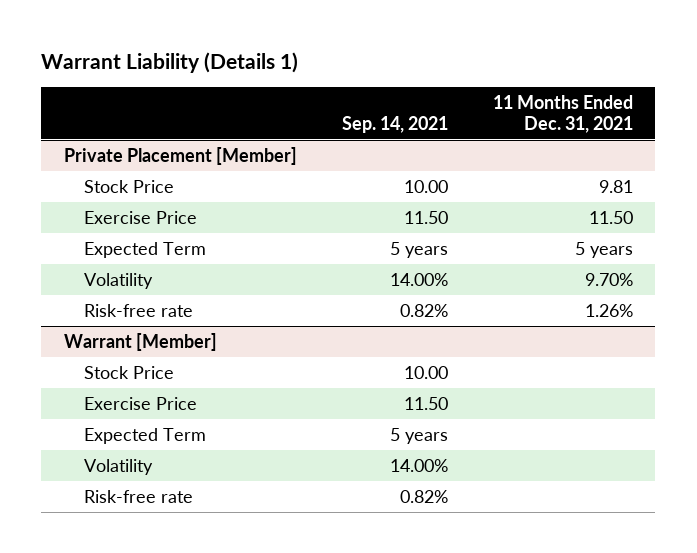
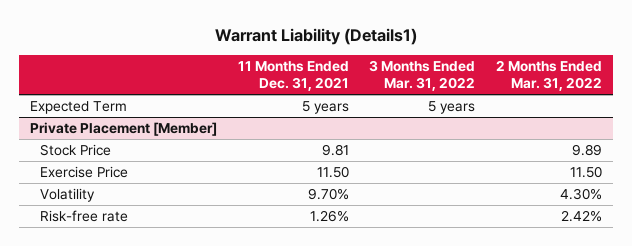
- Warrant Liability (Details 1)
+ Warrant Liability (Details1)
- | Sep. 14, 2021 | 11 Months Ended Dec. 31, 2021
+ | 11 Months Ended Dec. 31, 2021 | 3 Months Ended Mar. 31, 2022 | 2 Months Ended Mar. 31, 2022
+ Expected Term | 5 years | 5 years |
@ Private Placement [Member]
- Expected Term | 5 years | 5 years
- Warrant [Member]
- Stock Price | 10.00 |
- Exercise Price | 11.50 |
- Expected Term | 5 years |
- Volatility | 14.00% |
- Risk-free rate | 0.82% |

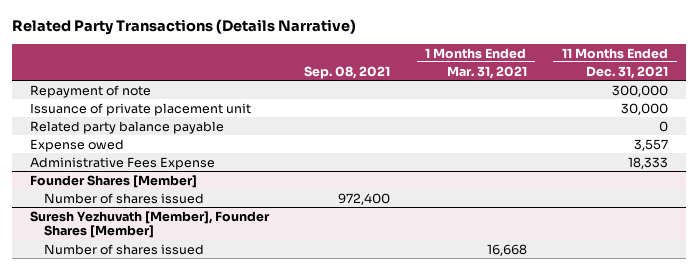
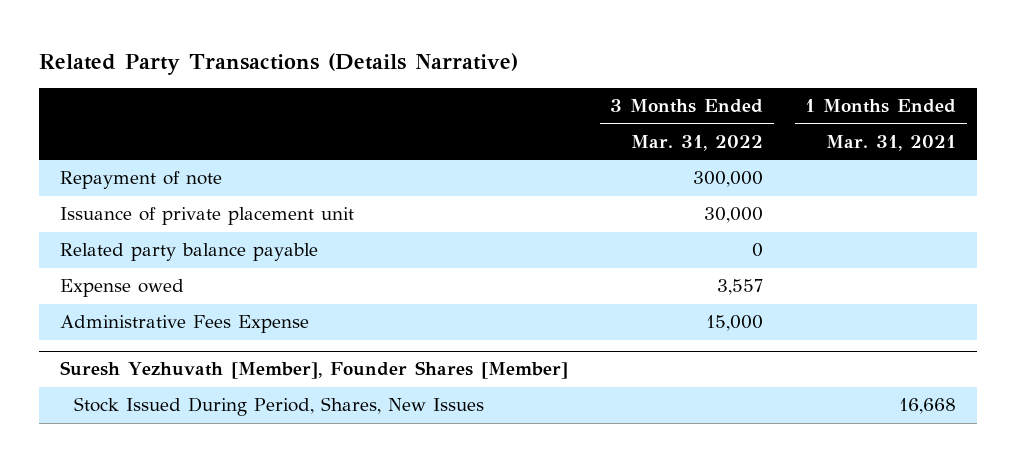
- | Sep. 08, 2021 | 1 Months Ended Mar. 31, 2021 | 11 Months Ended Dec. 31, 2021
+ | 3 Months Ended Mar. 31, 2022 | 1 Months Ended Mar. 31, 2021
- Founder Shares [Member]
- Number of shares issued | 972,400 | |
@ Suresh Yezhuvath [Member], Founder Shares [Member]
- Number of shares issued | | 16,668 |
+ Stock Issued During Period, Shares, New Issues | | 16,668

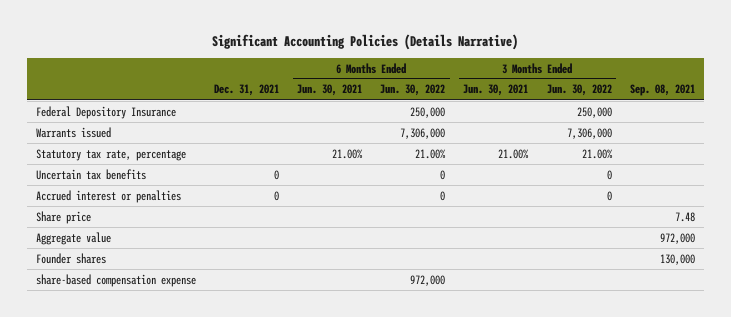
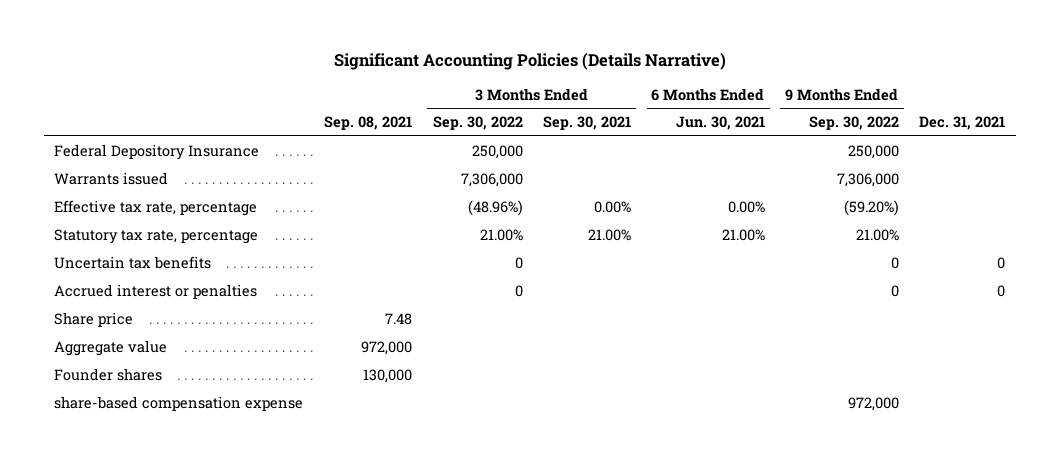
- | Dec. 31, 2021 | 6 Months Ended Jun. 30, 2021 | 6 Months Ended Jun. 30, 2022 | 3 Months Ended Jun. 30, 2021 | 3 Months Ended Jun. 30, 2022 | Sep. 08, 2021
+ | Sep. 08, 2021 | 3 Months Ended Sep. 30, 2022 | 3 Months Ended Sep. 30, 2021 | 6 Months Ended Jun. 30, 2021 | 9 Months Ended Sep. 30, 2022 | Dec. 31, 2021
+ Effective tax rate, percentage | | (48.96%) | 0.00% | 0.00% | (59.20%) |

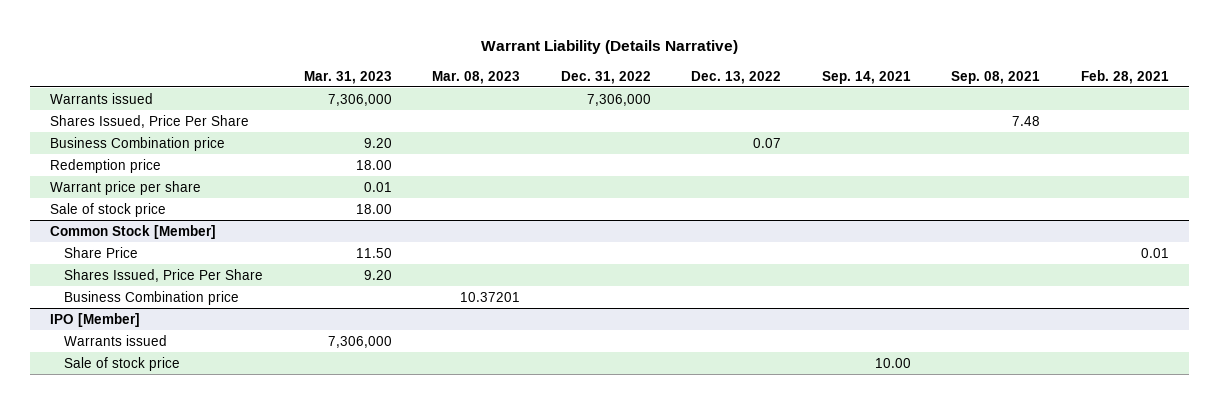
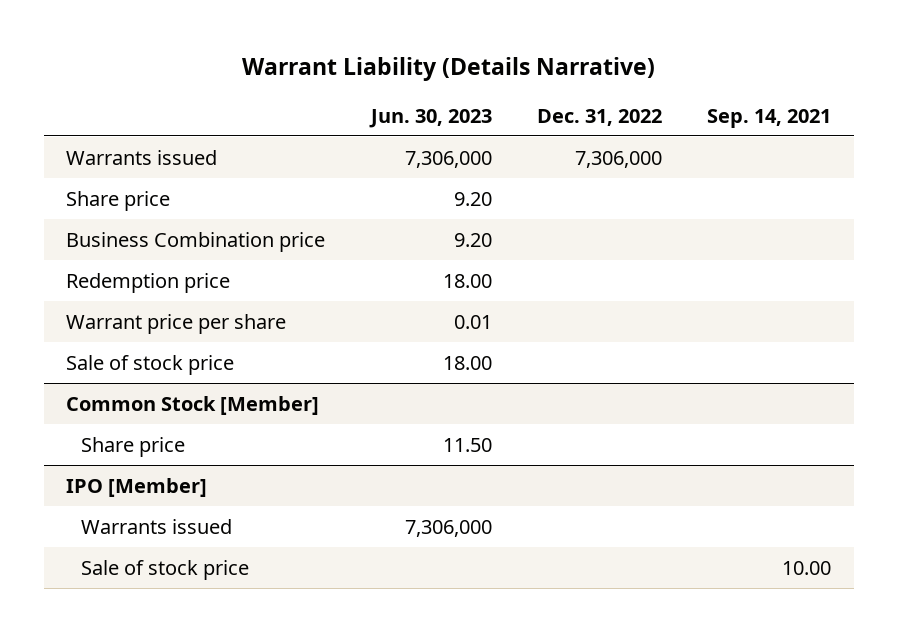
- | Mar. 31, 2023 | Mar. 08, 2023 | Dec. 31, 2022 | Dec. 13, 2022 | Sep. 14, 2021 | Sep. 08, 2021 | Feb. 28, 2021
+ | Jun. 30, 2023 | Dec. 31, 2022 | Sep. 14, 2021
- Shares Issued, Price Per Share | | | | | | 7.48 |
+ Share price | 9.20 | |
@ Common Stock [Member]
- Share Price | 11.50 | | | | | | 0.01
- Shares Issued, Price Per Share | 9.20 | | | | | |
- Business Combination price | | 10.37201 | | | | |
+ Share price | 11.50 | |

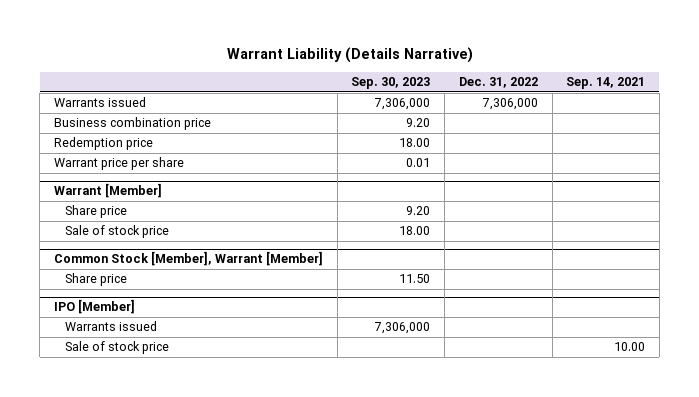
- | Jun. 30, 2023 | Dec. 31, 2022 | Sep. 14, 2021
+ | Sep. 30, 2023 | Dec. 31, 2022 | Sep. 14, 2021
- Share price | 9.20 | |
- Business Combination price | 9.20 | |
+ Business combination price | 9.20 | |
- Sale of stock price | 18.00 | |
- Common Stock [Member]
+ Warrant [Member]
+ Share price | 9.20 | |
+ Sale of stock price | 18.00 | |
+ Common Stock [Member], Warrant [Member]

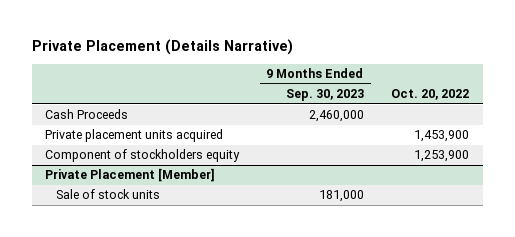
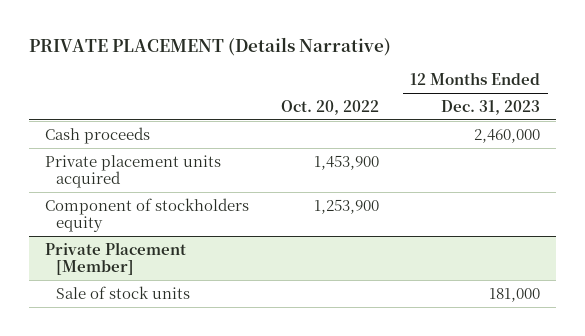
- Private Placement (Details Narrative)
+ PRIVATE PLACEMENT (Details Narrative)
- | 9 Months Ended Sep. 30, 2023 | Oct. 20, 2022
+ | Oct. 20, 2022 | 12 Months Ended Dec. 31, 2023
- Cash Proceeds | 2,460,000 |
+ Cash proceeds | | 2,460,000

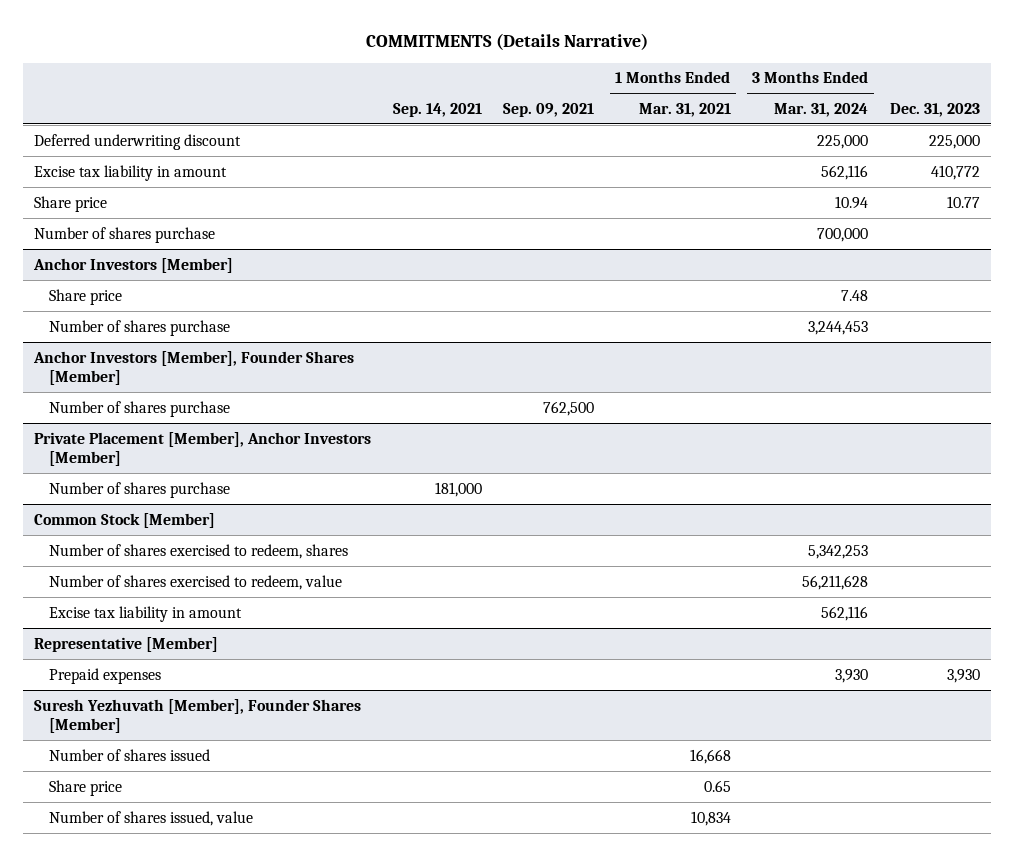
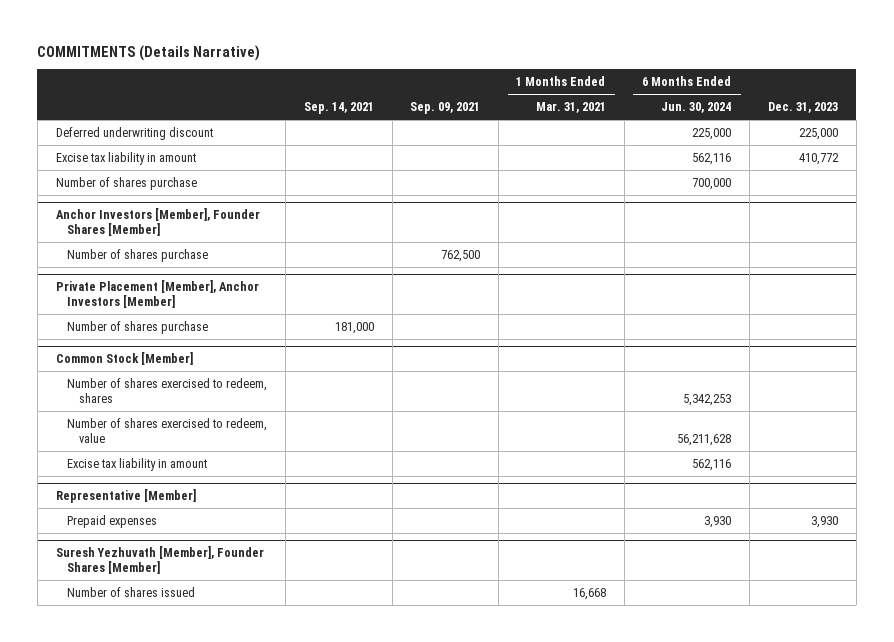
- | Sep. 14, 2021 | Sep. 09, 2021 | 1 Months Ended Mar. 31, 2021 | 3 Months Ended Mar. 31, 2024 | Dec. 31, 2023
+ | Sep. 14, 2021 | Sep. 09, 2021 | 1 Months Ended Mar. 31, 2021 | 6 Months Ended Jun. 30, 2024 | Dec. 31, 2023
- Share price | | | | 10.94 | 10.77
- Anchor Investors [Member]
- Share price | | | | 7.48 |
- Number of shares purchase | | | | 3,244,453 |
@ Suresh Yezhuvath [Member], Founder Shares [Member]
- Share price | | | 0.65 | |
- Number of shares issued, value | | | 10,834 | |

